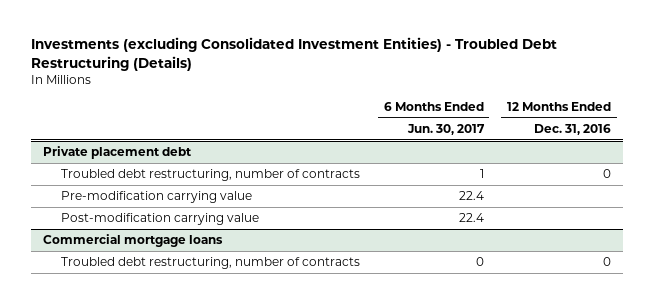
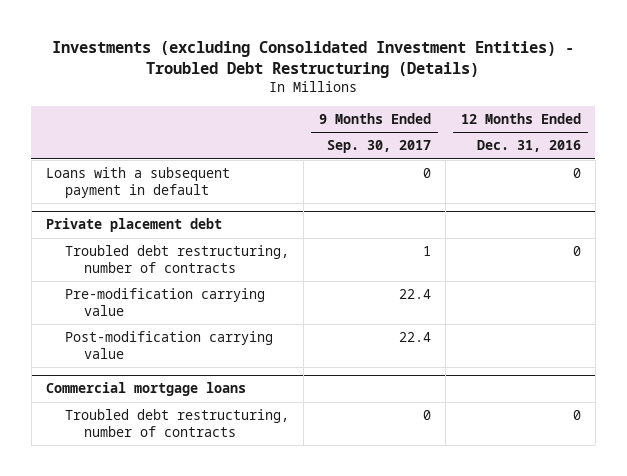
- | 6 Months Ended Jun. 30, 2017 | 12 Months Ended Dec. 31, 2016
+ | 9 Months Ended Sep. 30, 2017 | 12 Months Ended Dec. 31, 2016
+ Loans with a subsequent payment in default | 0 | 0

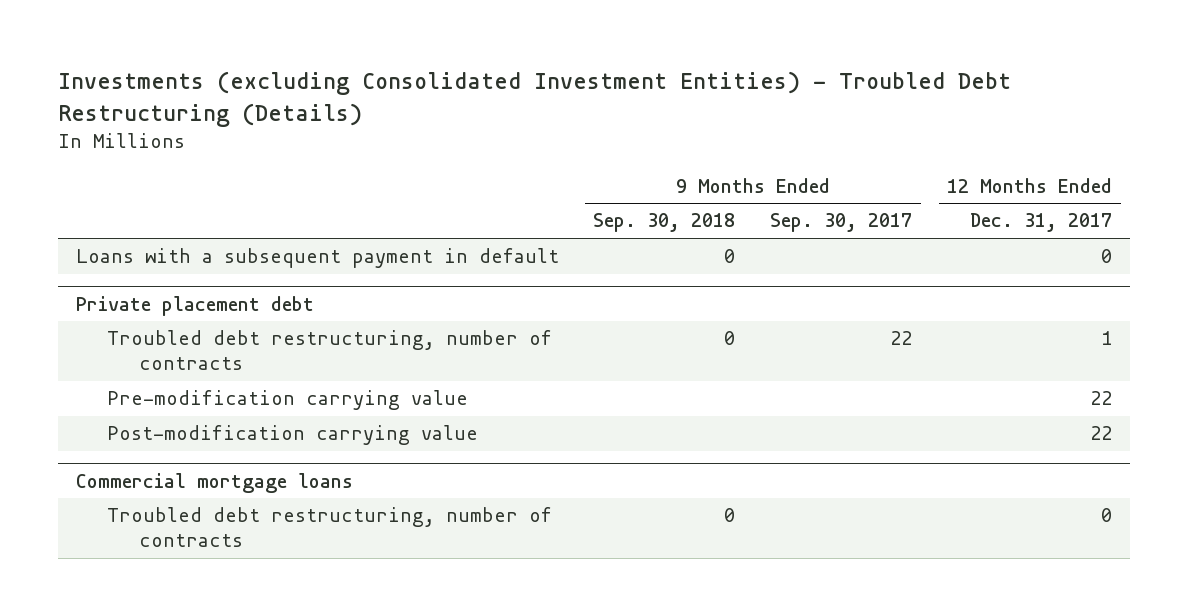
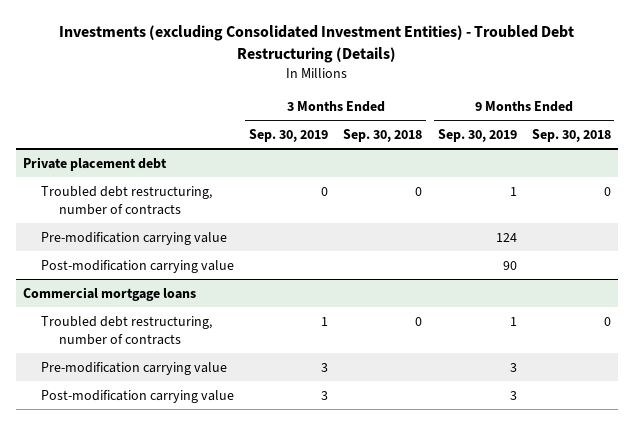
- | 9 Months Ended Sep. 30, 2018 | 9 Months Ended Sep. 30, 2017 | 12 Months Ended Dec. 31, 2017
+ | 3 Months Ended Sep. 30, 2019 | 3 Months Ended Sep. 30, 2018 | 9 Months Ended Sep. 30, 2019 | 9 Months Ended Sep. 30, 2018
- Loans with a subsequent payment in default | 0 | | 0
@ Commercial mortgage loans
+ Pre-modification carrying value | 3 | | 3 |
+ Post-modification carrying value | 3 | | 3 |

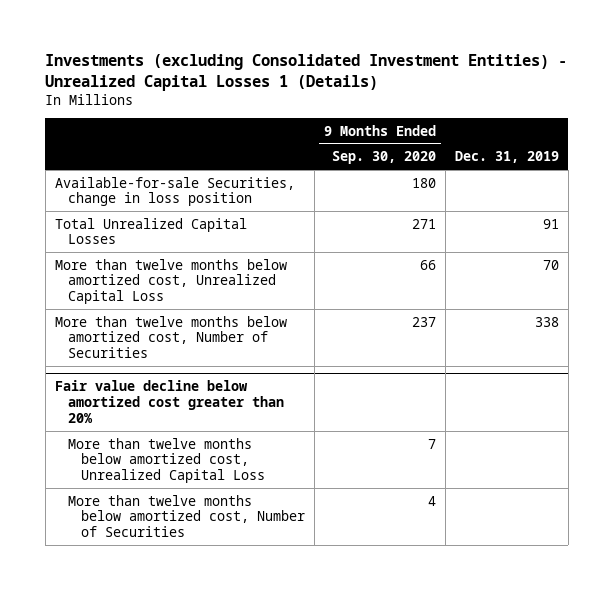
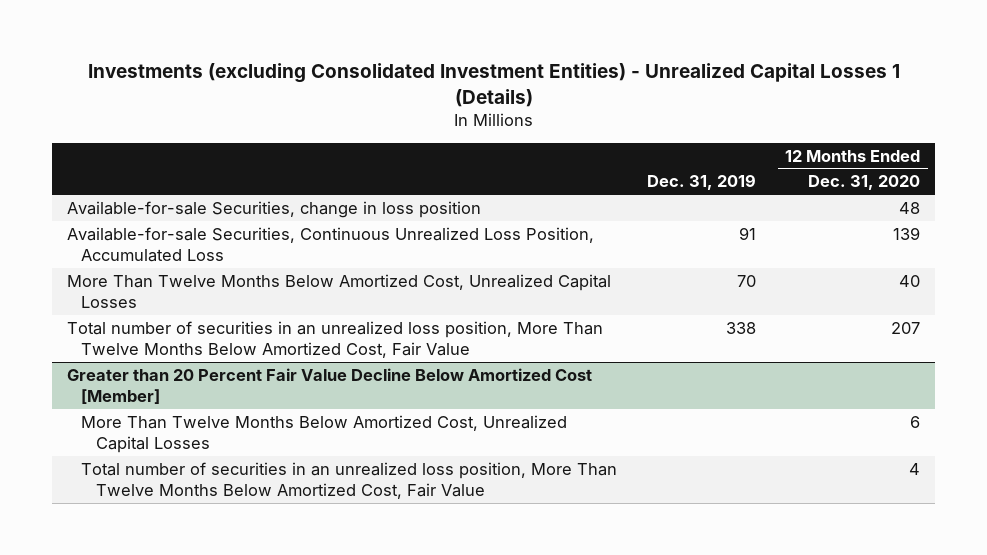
- | 9 Months Ended Sep. 30, 2020 | Dec. 31, 2019
+ | Dec. 31, 2019 | 12 Months Ended Dec. 31, 2020
- Total Unrealized Capital Losses | 271 | 91
- More than twelve months below amortized cost, Unrealized Capital Loss | 66 | 70
- More than twelve months below amortized cost, Number of Securities | 237 | 338
- Fair value decline below amortized cost greater than 20%
- More than twelve months below amortized cost, Unrealized Capital Loss | 7 |
- More than twelve months below amortized cost, Number of Securities | 4 |
+ Available-for-sale Securities, Continuous Unrealized Loss Position, Accumulated Loss | 91 | 139
+ More Than Twelve Months Below Amortized Cost, Unrealized Capital Losses | 70 | 40
+ Total number of securities in an unrealized loss position, More Than Twelve Months Below Amortized Cost, Fair Value | 338 | 207
+ Greater than 20 Percent Fair Value Decline Below Amortized Cost [Member]
+ More Than Twelve Months Below Amortized Cost, Unrealized Capital Losses | | 6
+ Total number of securities in an unrealized loss position, More Than Twelve Months Below Amortized Cost, Fair Value | | 4

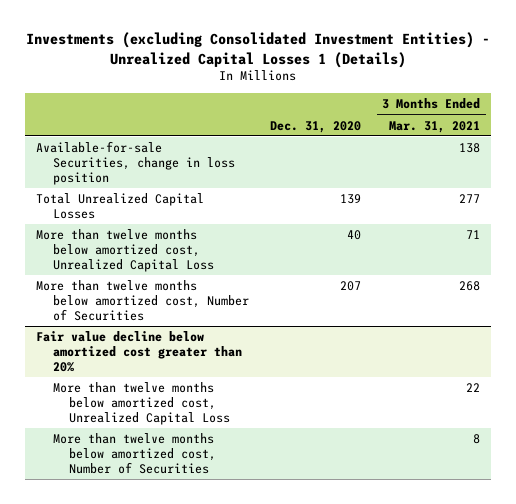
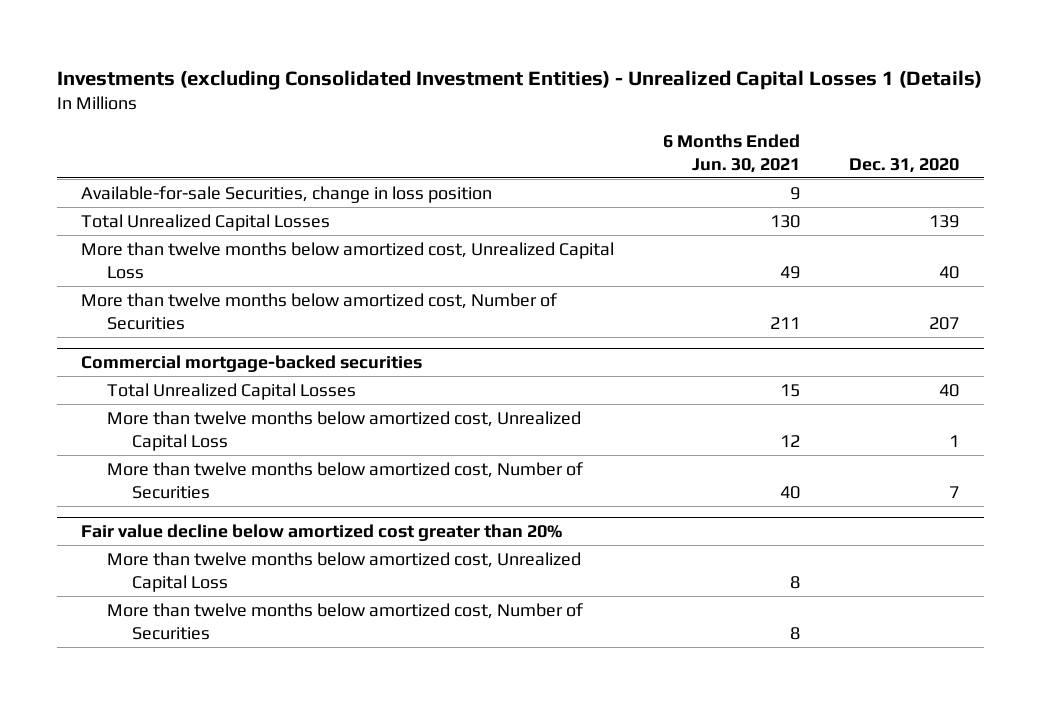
- | Dec. 31, 2020 | 3 Months Ended Mar. 31, 2021
+ | 6 Months Ended Jun. 30, 2021 | Dec. 31, 2020
+ Commercial mortgage-backed securities
+ Total Unrealized Capital Losses | 15 | 40
+ More than twelve months below amortized cost, Unrealized Capital Loss | 12 | 1
+ More than twelve months below amortized cost, Number of Securities | 40 | 7

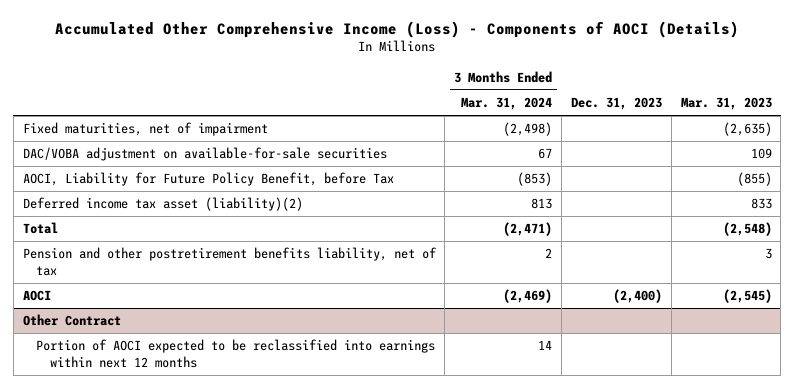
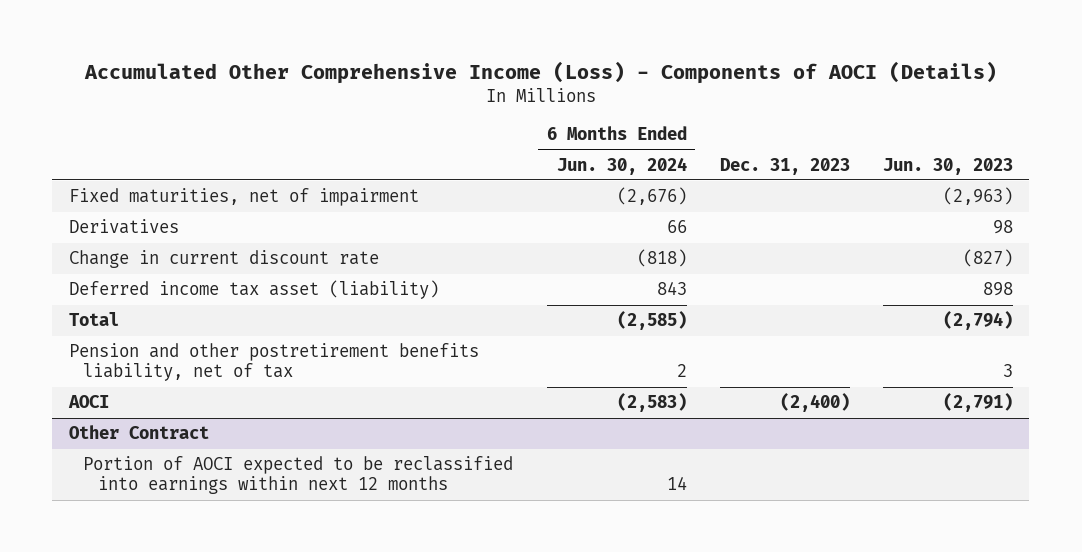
- | 3 Months Ended Mar. 31, 2024 | Dec. 31, 2023 | Mar. 31, 2023
+ | 6 Months Ended Jun. 30, 2024 | Dec. 31, 2023 | Jun. 30, 2023
- DAC/VOBA adjustment on available-for-sale securities | 67 | | 109
- AOCI, Liability for Future Policy Benefit, before Tax | (853) | | (855)
- Deferred income tax asset (liability)(2) | 813 | | 833
+ Derivatives | 66 | | 98
+ Change in current discount rate | (818) | | (827)
+ Deferred income tax asset (liability) | 843 | | 898

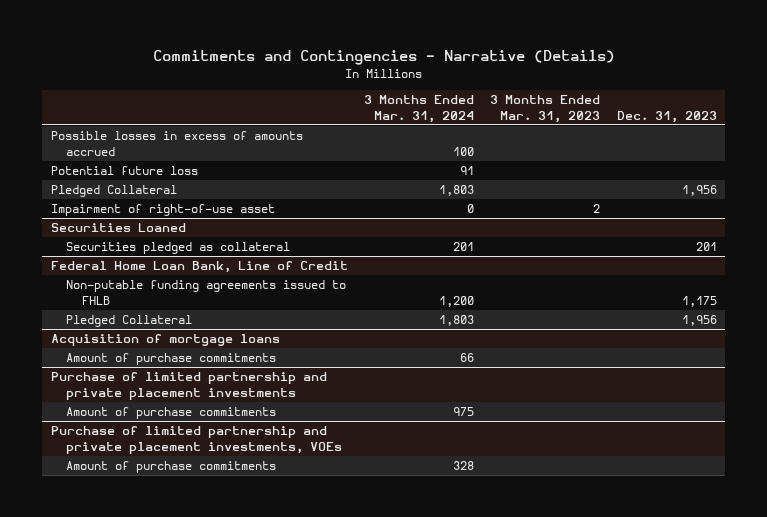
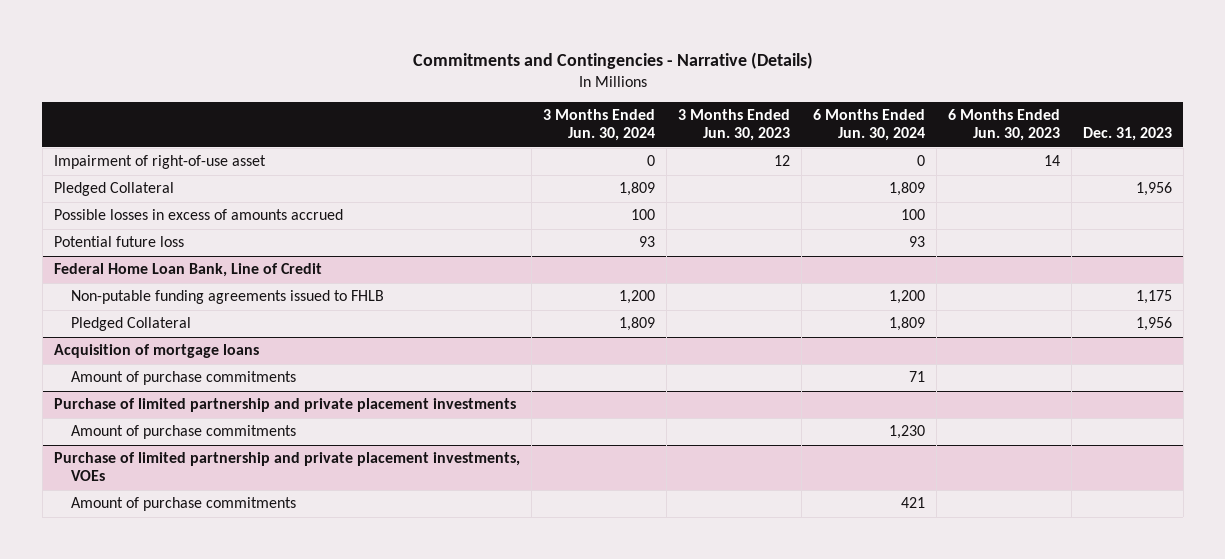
- | 3 Months Ended Mar. 31, 2024 | 3 Months Ended Mar. 31, 2023 | Dec. 31, 2023
+ | 3 Months Ended Jun. 30, 2024 | 3 Months Ended Jun. 30, 2023 | 6 Months Ended Jun. 30, 2024 | 6 Months Ended Jun. 30, 2023 | Dec. 31, 2023
moved up: Impairment of right-of-use asset | 0 | 12 | 0 | 14 |
moved up: Pledged Collateral | 1,809 | | 1,809 | | 1,956
- Securities Loaned
- Securities pledged as collateral | 201 | | 201

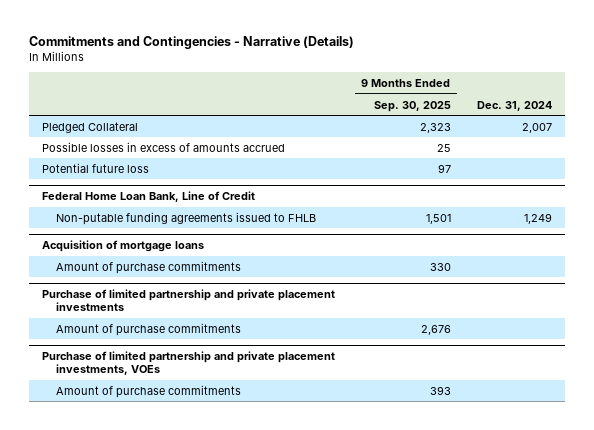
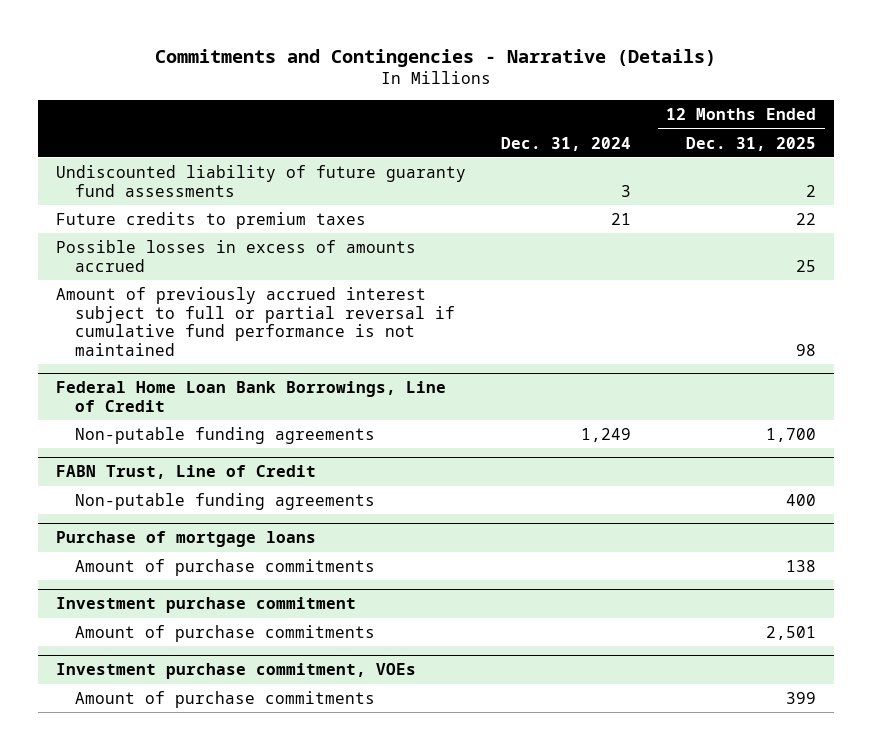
- | 9 Months Ended Sep. 30, 2025 | Dec. 31, 2024
+ | Dec. 31, 2024 | 12 Months Ended Dec. 31, 2025
- Pledged Collateral | 2,323 | 2,007
+ Undiscounted liability of future guaranty fund assessments | 3 | 2
+ Future credits to premium taxes | 21 | 22
- Potential future loss | 97 |
- Federal Home Loan Bank, Line of Credit
- Non-putable funding agreements issued to FHLB | 1,501 | 1,249
- Acquisition of mortgage loans
+ Amount of previously accrued interest subject to full or partial reversal if cumulative fund performance is not maintained | | 98
+ Federal Home Loan Bank Borrowings, Line of Credit
+ Non-putable funding agreements | 1,249 | 1,700
+ FABN Trust, Line of Credit
+ Non-putable funding agreements | | 400
+ Purchase of mortgage loans
- Purchase of limited partnership and private placement investments
+ Investment purchase commitment
- Purchase of limited partnership and private placement investments, VOEs
- Amount of purchase commitments | 393 |
+ Investment purchase commitment, VOEs
+ Amount of purchase commitments | | 399

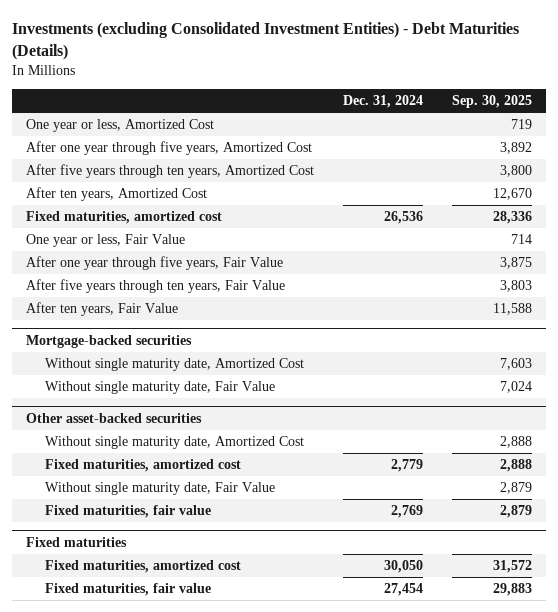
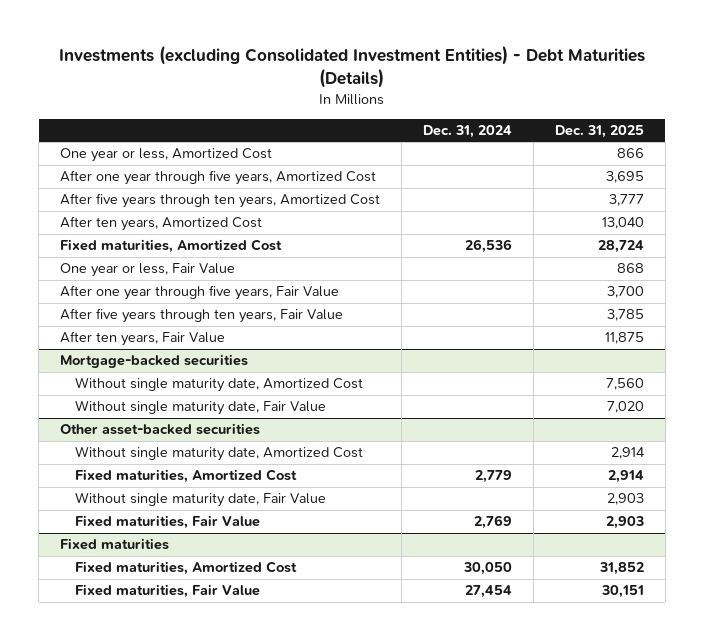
- | Dec. 31, 2024 | Sep. 30, 2025
+ | Dec. 31, 2024 | Dec. 31, 2025
- Fixed maturities, amortized cost | 26,536 | 28,336
+ Fixed maturities, Amortized Cost | 26,536 | 28,724
@ Other asset-backed securities
- Fixed maturities, amortized cost | 2,779 | 2,888
+ Fixed maturities, Amortized Cost | 2,779 | 2,914
- Fixed maturities, fair value | 2,769 | 2,879
+ Fixed maturities, Fair Value | 2,769 | 2,903
@ Fixed maturities
- Fixed maturities, amortized cost | 30,050 | 31,572
- Fixed maturities, fair value | 27,454 | 29,883
+ Fixed maturities, Amortized Cost | 30,050 | 31,852
+ Fixed maturities, Fair Value | 27,454 | 30,151

